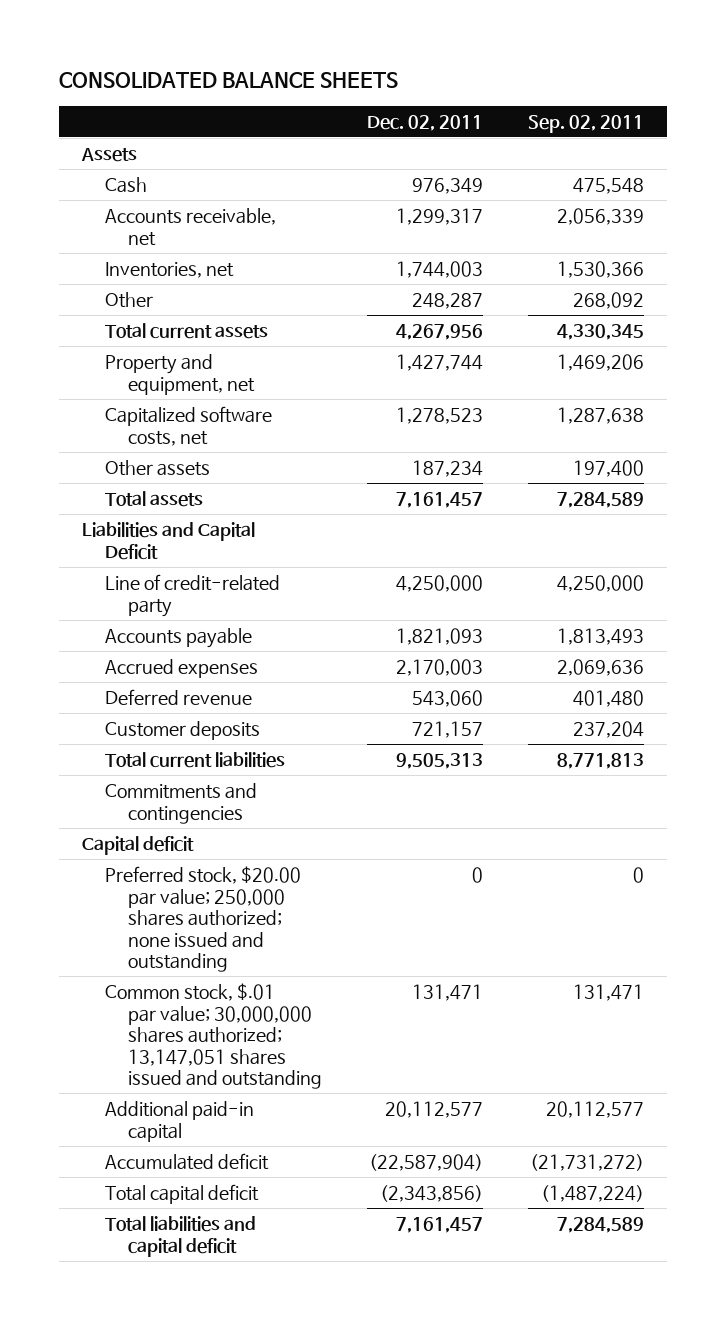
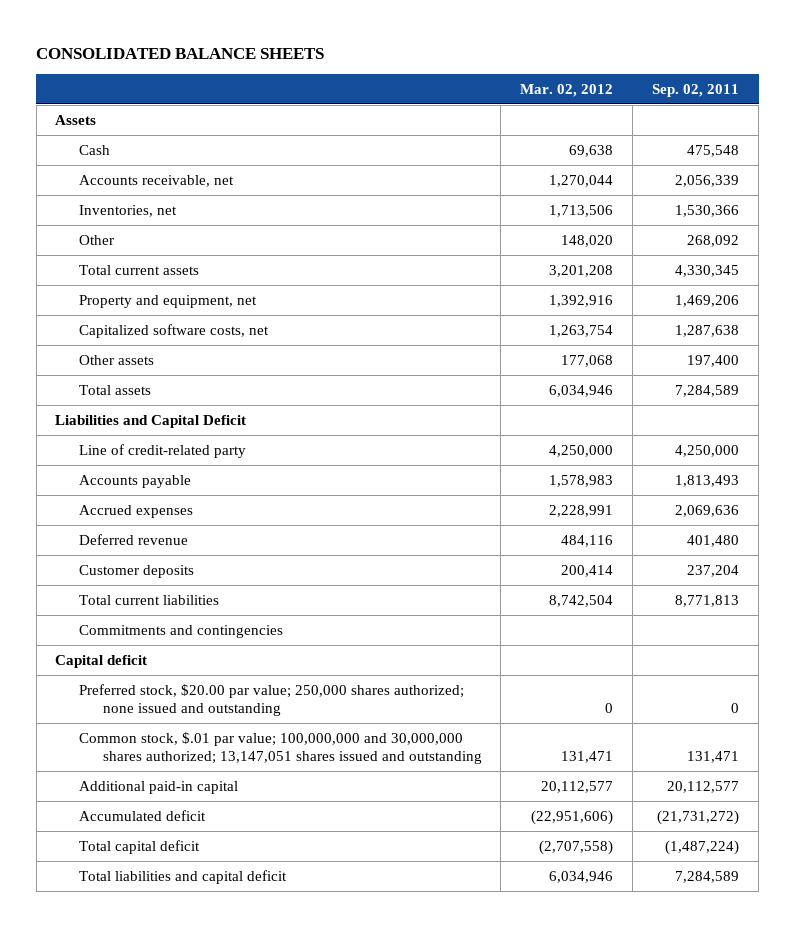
- | Dec. 02, 2011 | Sep. 02, 2011
+ | Mar. 02, 2012 | Sep. 02, 2011
- Common stock, $.01 par value; 30,000,000 shares authorized; 13,147,051 shares issued and outstanding | 131,471 | 131,471
+ Common stock, $.01 par value; 100,000,000 and 30,000,000 shares authorized; 13,147,051 shares issued and outstanding | 131,471 | 131,471

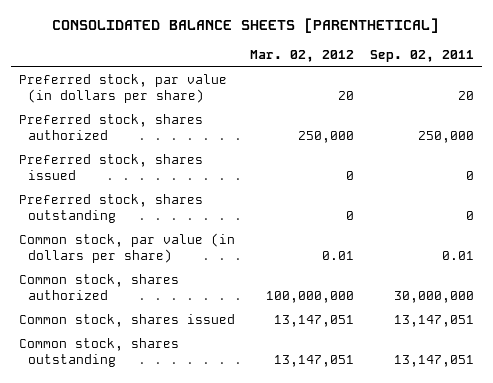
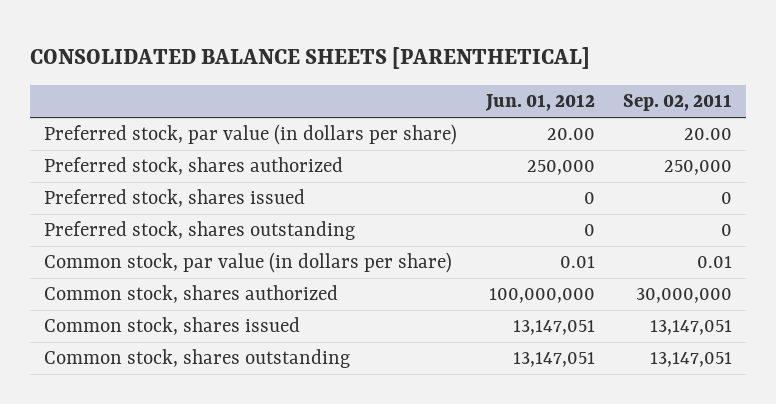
- | Mar. 02, 2012 | Sep. 02, 2011
+ | Jun. 01, 2012 | Sep. 02, 2011
- Preferred stock, par value (in dollars per share) | 20 | 20
+ Preferred stock, par value (in dollars per share) | 20.00 | 20.00

